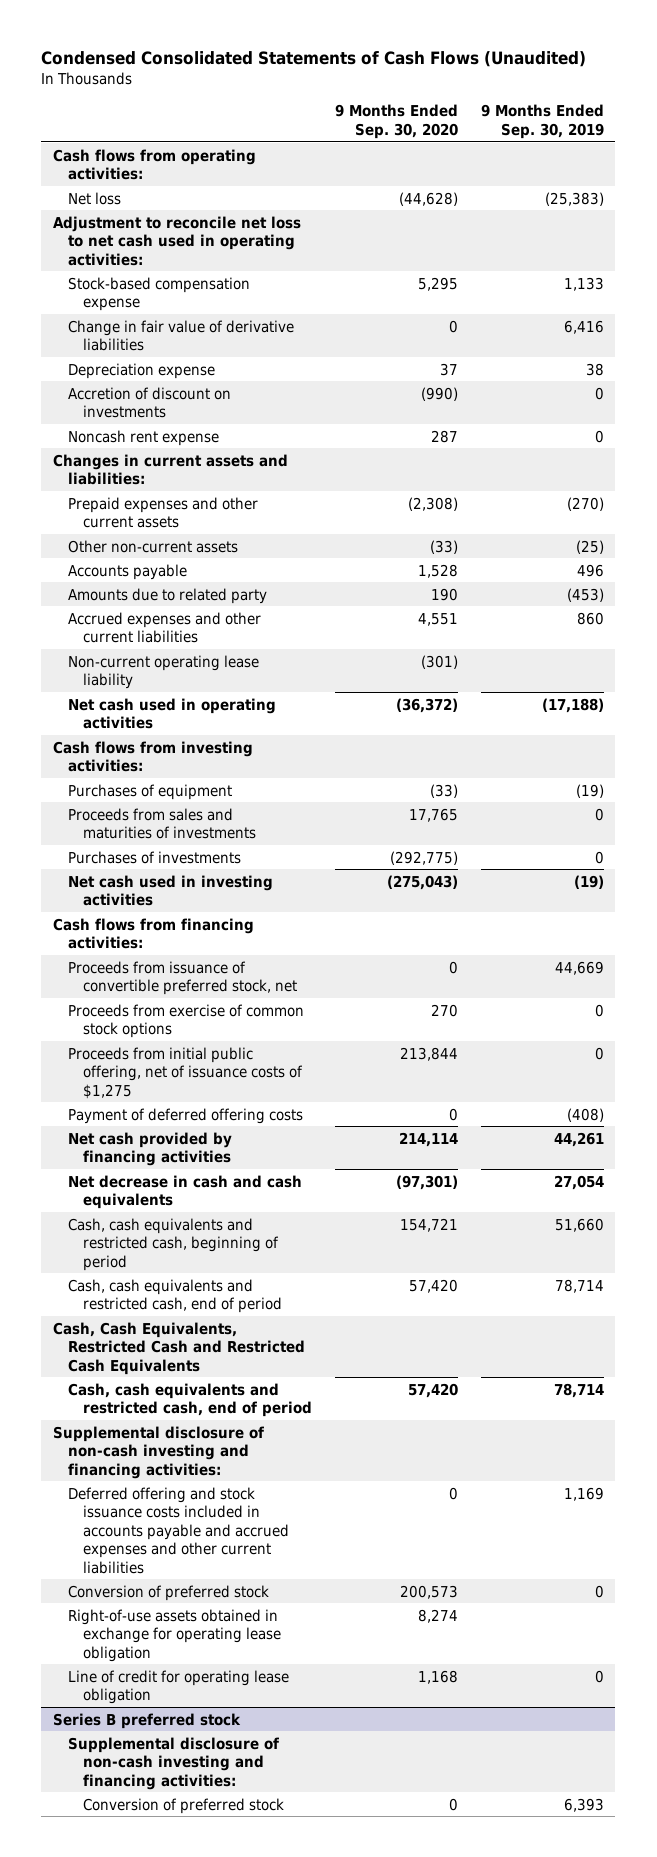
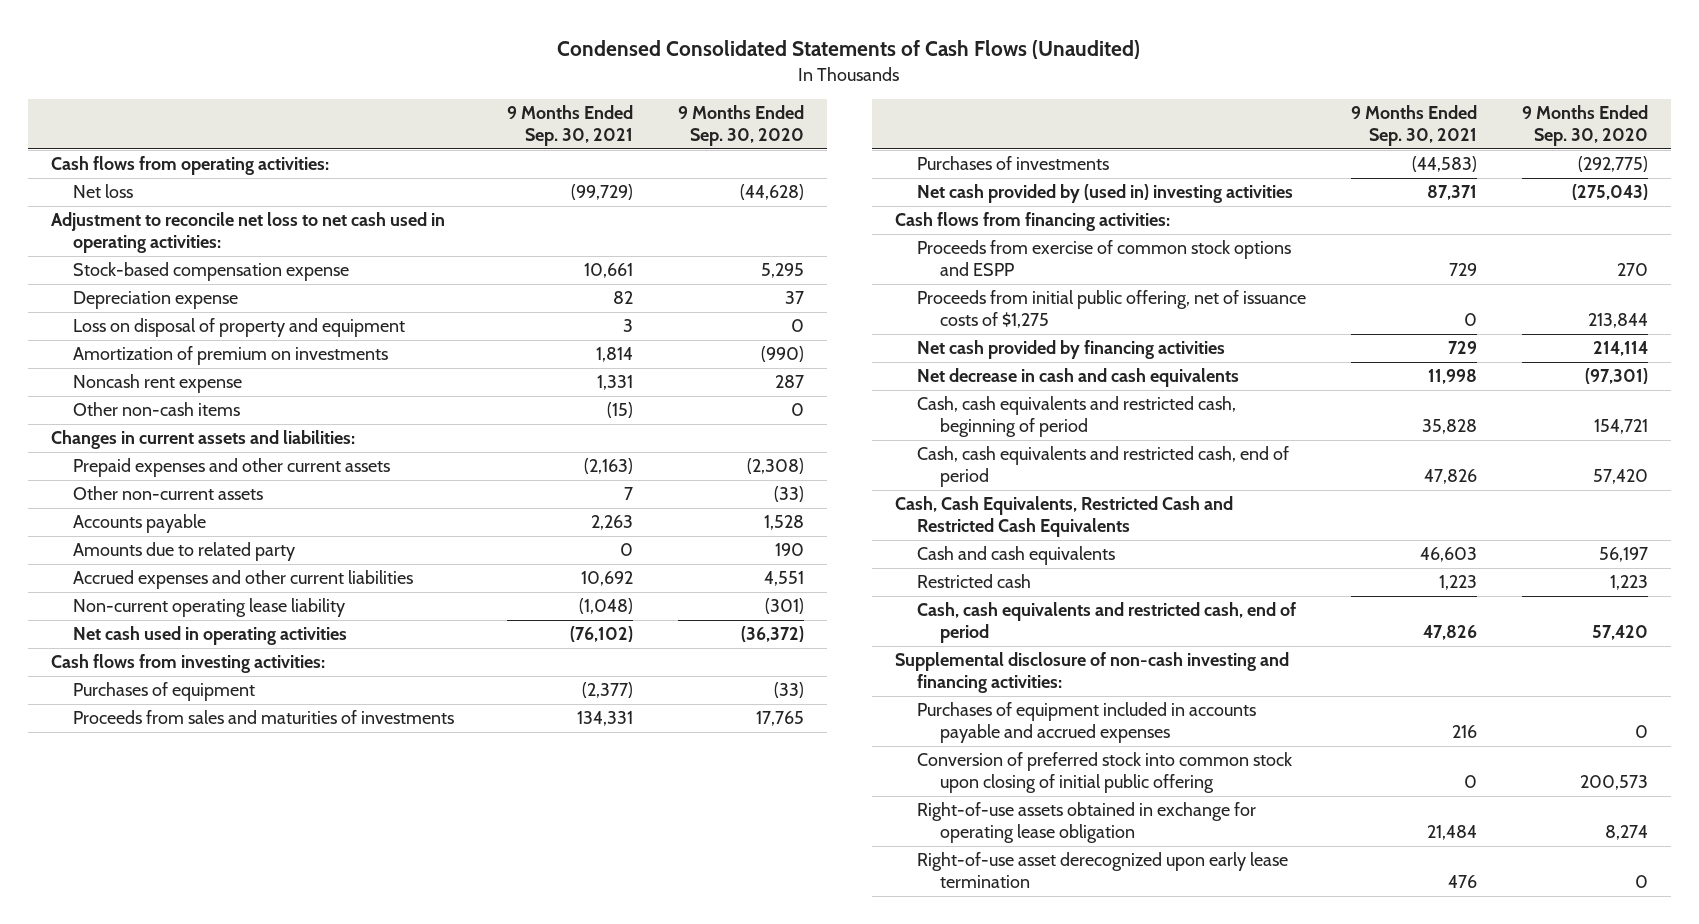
- | 9 Months Ended Sep. 30, 2020 | 9 Months Ended Sep. 30, 2019
+ | 9 Months Ended Sep. 30, 2021 | 9 Months Ended Sep. 30, 2020
- Change in fair value of derivative liabilities | 0 | 6,416
- Accretion of discount on investments | (990) | 0
+ Loss on disposal of property and equipment | 3 | 0
+ Amortization of premium on investments | 1,814 | (990)
+ Other non-cash items | (15) | 0
- Net cash used in investing activities | (275,043) | (19)
+ Net cash provided by (used in) investing activities | 87,371 | (275,043)
- Proceeds from issuance of convertible preferred stock, net | 0 | 44,669
- Proceeds from exercise of common stock options | 270 | 0
+ Proceeds from exercise of common stock options and ESPP | 729 | 270
- Payment of deferred offering costs | 0 | (408)
+ Cash and cash equivalents | 46,603 | 56,197
+ Restricted cash | 1,223 | 1,223
- Deferred offering and stock issuance costs included in accounts payable and accrued expenses and other current liabilities | 0 | 1,169
- Conversion of preferred stock | 200,573 | 0
+ Purchases of equipment included in accounts payable and accrued expenses | 216 | 0
+ Conversion of preferred stock into common stock upon closing of initial public offering | 0 | 200,573
- Line of credit for operating lease obligation | 1,168 | 0
- Series B preferred stock
- Supplemental disclosure of non-cash investing and financing activities:
- Conversion of preferred stock | 0 | 6,393
+ Right-of-use asset derecognized upon early lease termination | 476 | 0

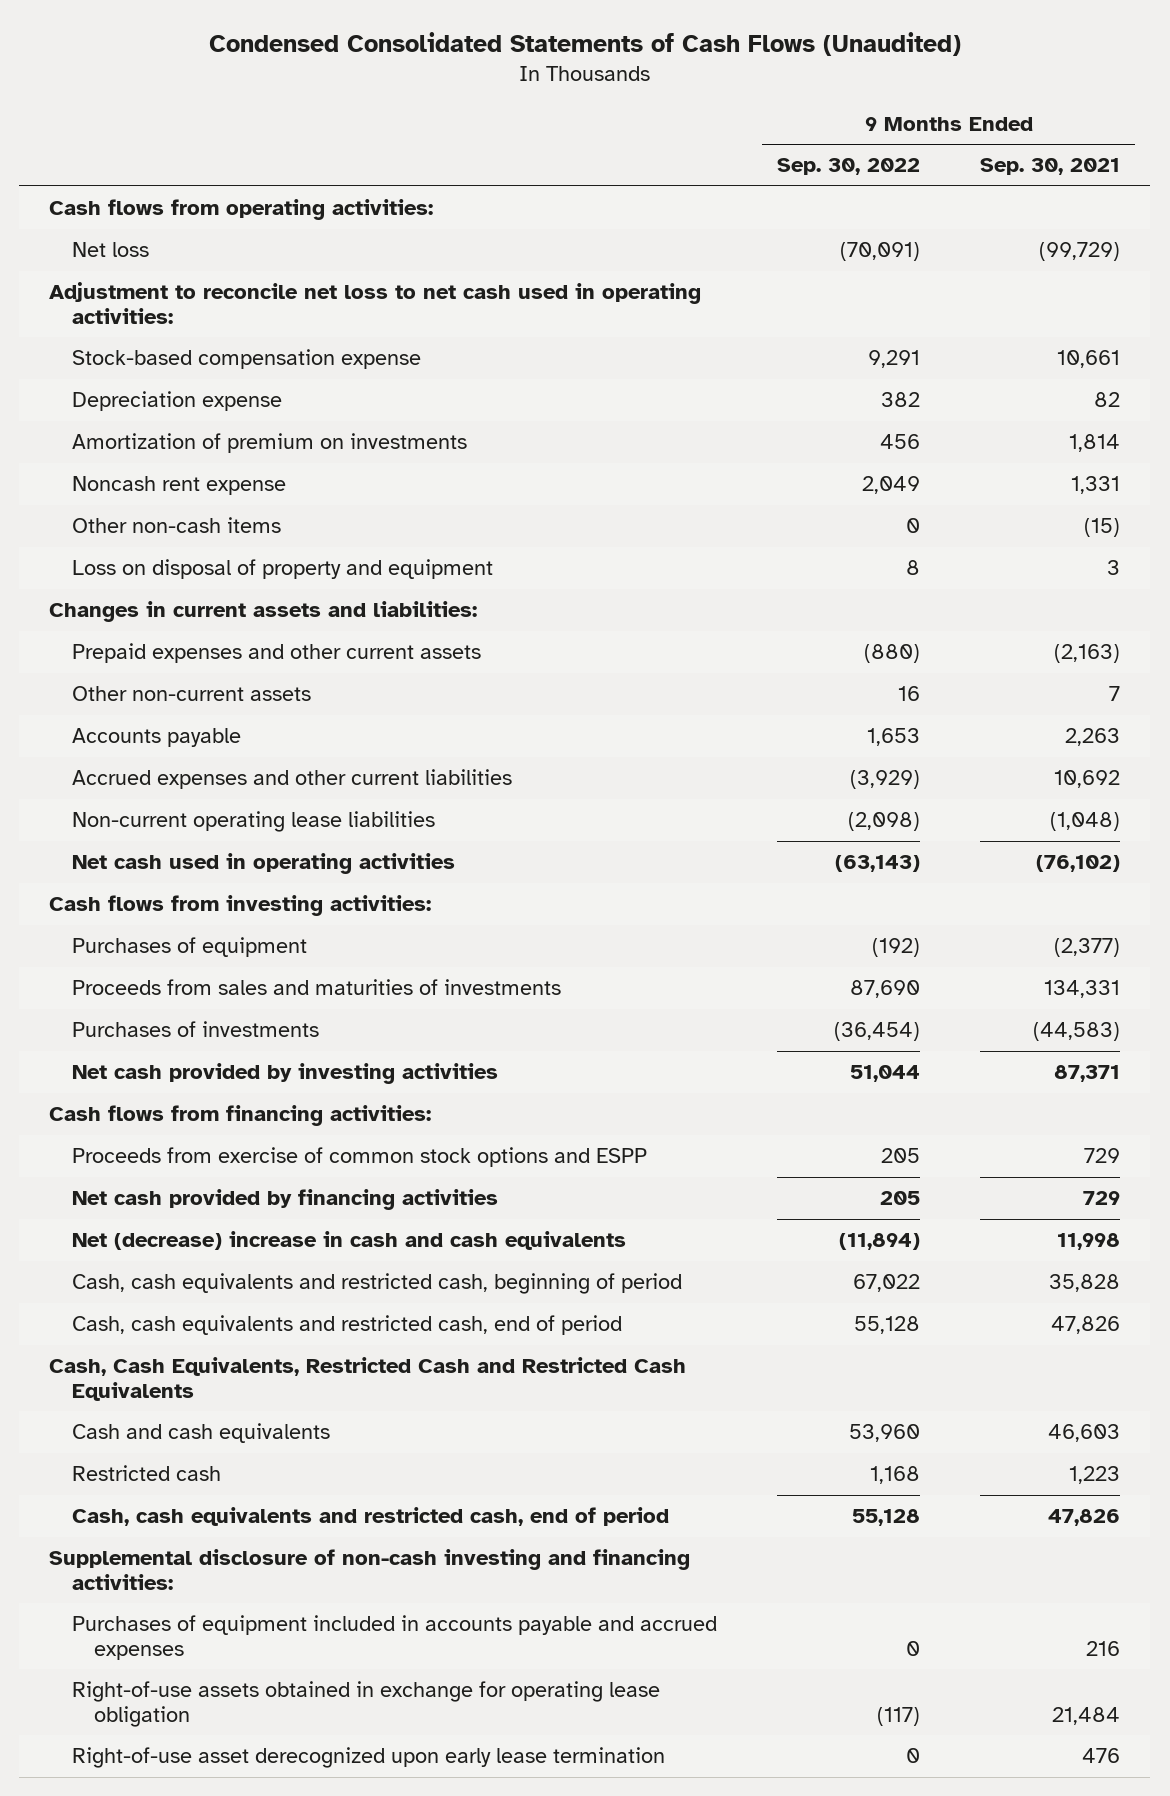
- | 9 Months Ended Sep. 30, 2021 | 9 Months Ended Sep. 30, 2020
+ | 9 Months Ended Sep. 30, 2022 | 9 Months Ended Sep. 30, 2021
moved down: Loss on disposal of property and equipment | 8 | 3
- Amounts due to related party | 0 | 190
- Non-current operating lease liability | (1,048) | (301)
+ Non-current operating lease liabilities | (2,098) | (1,048)
- Net cash provided by (used in) investing activities | 87,371 | (275,043)
+ Net cash provided by investing activities | 51,044 | 87,371
- Proceeds from initial public offering, net of issuance costs of $1,275 | 0 | 213,844
- Net decrease in cash and cash equivalents | 11,998 | (97,301)
+ Net (decrease) increase in cash and cash equivalents | (11,894) | 11,998
- Conversion of preferred stock into common stock upon closing of initial public offering | 0 | 200,573

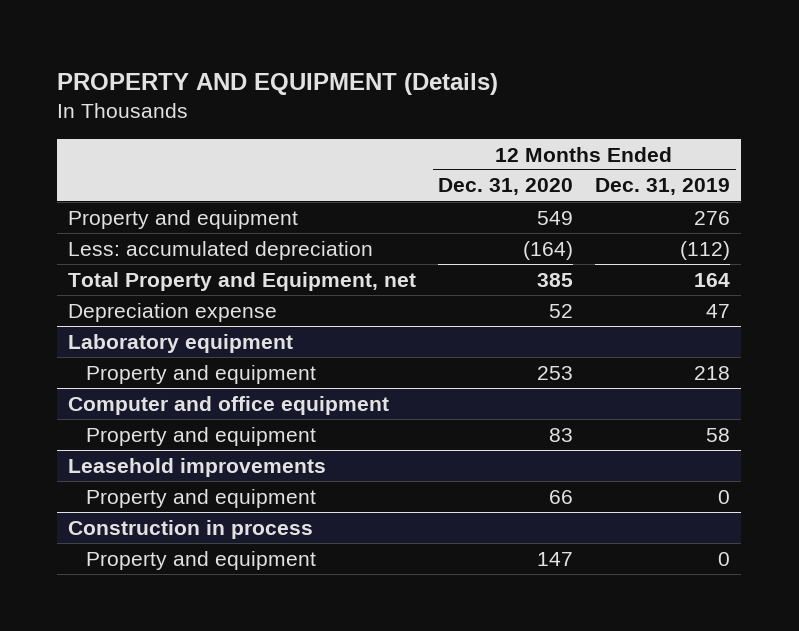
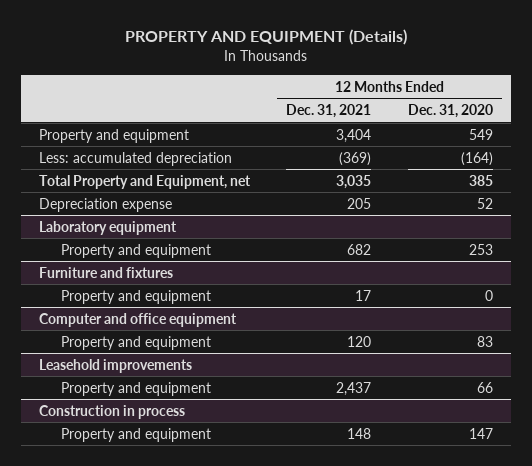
- | 12 Months Ended Dec. 31, 2020 | 12 Months Ended Dec. 31, 2019
+ | 12 Months Ended Dec. 31, 2021 | 12 Months Ended Dec. 31, 2020
+ Furniture and fixtures
+ Property and equipment | 17 | 0

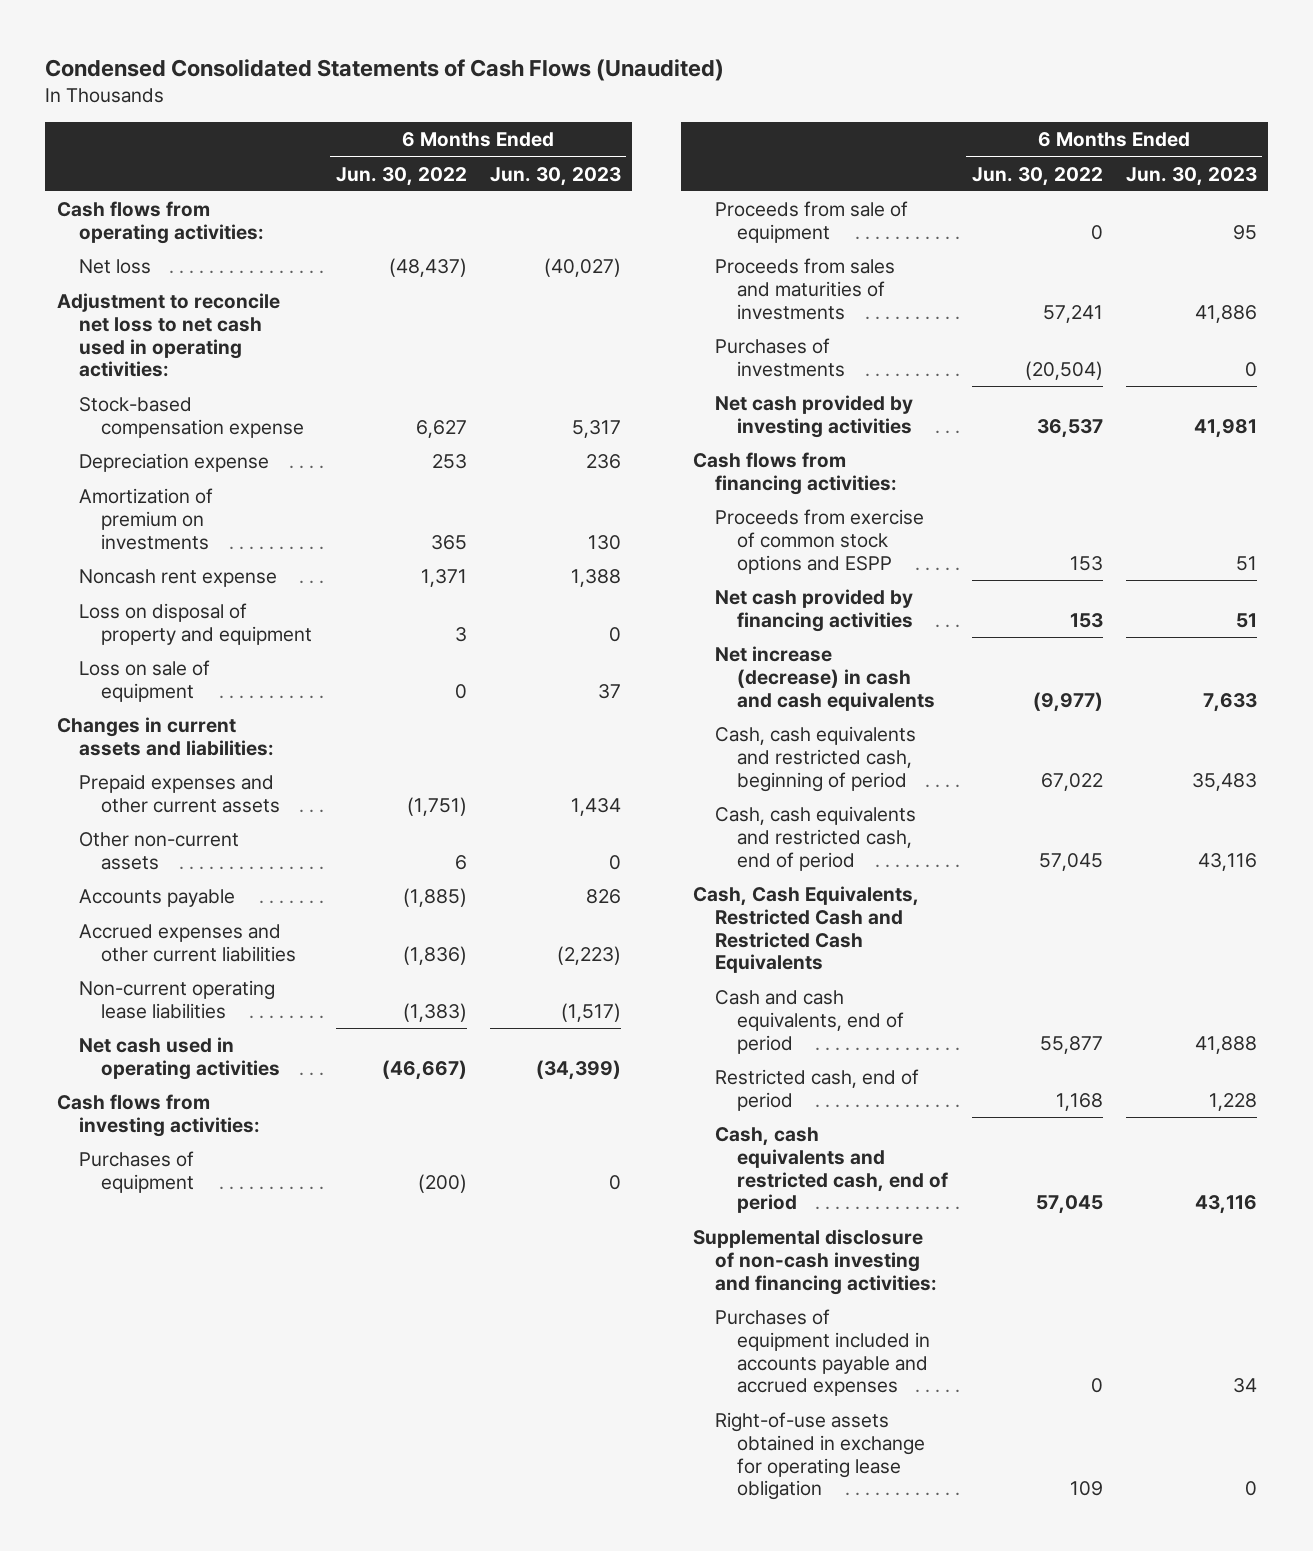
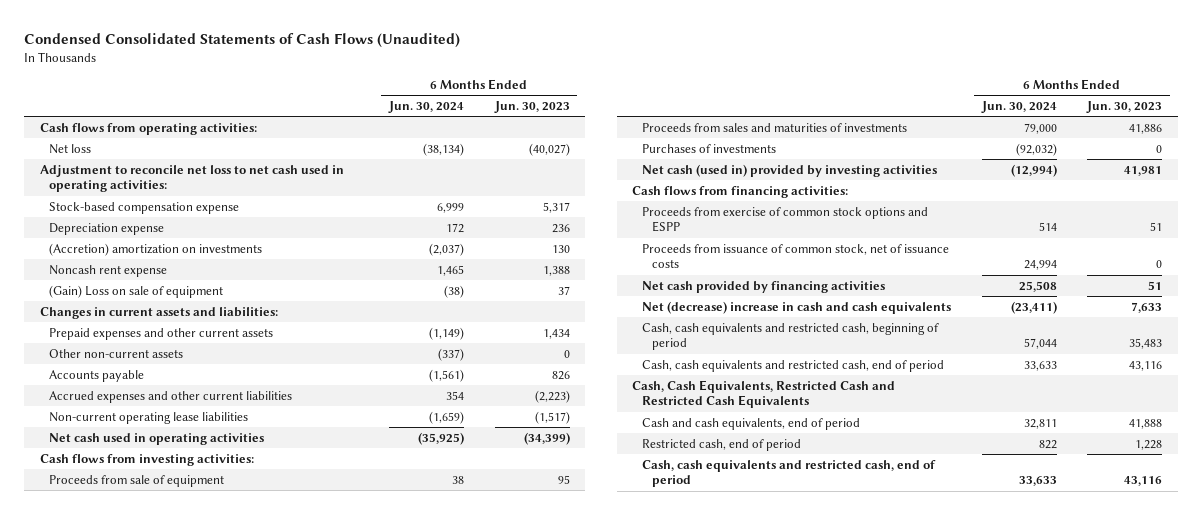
- | 6 Months Ended Jun. 30, 2022 | 6 Months Ended Jun. 30, 2023
+ | 6 Months Ended Jun. 30, 2024 | 6 Months Ended Jun. 30, 2023
- Amortization of premium on investments | 365 | 130
+ (Accretion) amortization on investments | (2,037) | 130
- Loss on disposal of property and equipment | 3 | 0
- Loss on sale of equipment | 0 | 37
+ (Gain) Loss on sale of equipment | (38) | 37
- Purchases of equipment | (200) | 0
- Net cash provided by investing activities | 36,537 | 41,981
+ Net cash (used in) provided by investing activities | (12,994) | 41,981
+ Proceeds from issuance of common stock, net of issuance costs | 24,994 | 0
- Net increase (decrease) in cash and cash equivalents | (9,977) | 7,633
+ Net (decrease) increase in cash and cash equivalents | (23,411) | 7,633
- Supplemental disclosure of non-cash investing and financing activities:
- Purchases of equipment included in accounts payable and accrued expenses | 0 | 34
- Right-of-use assets obtained in exchange for operating lease obligation | 109 | 0

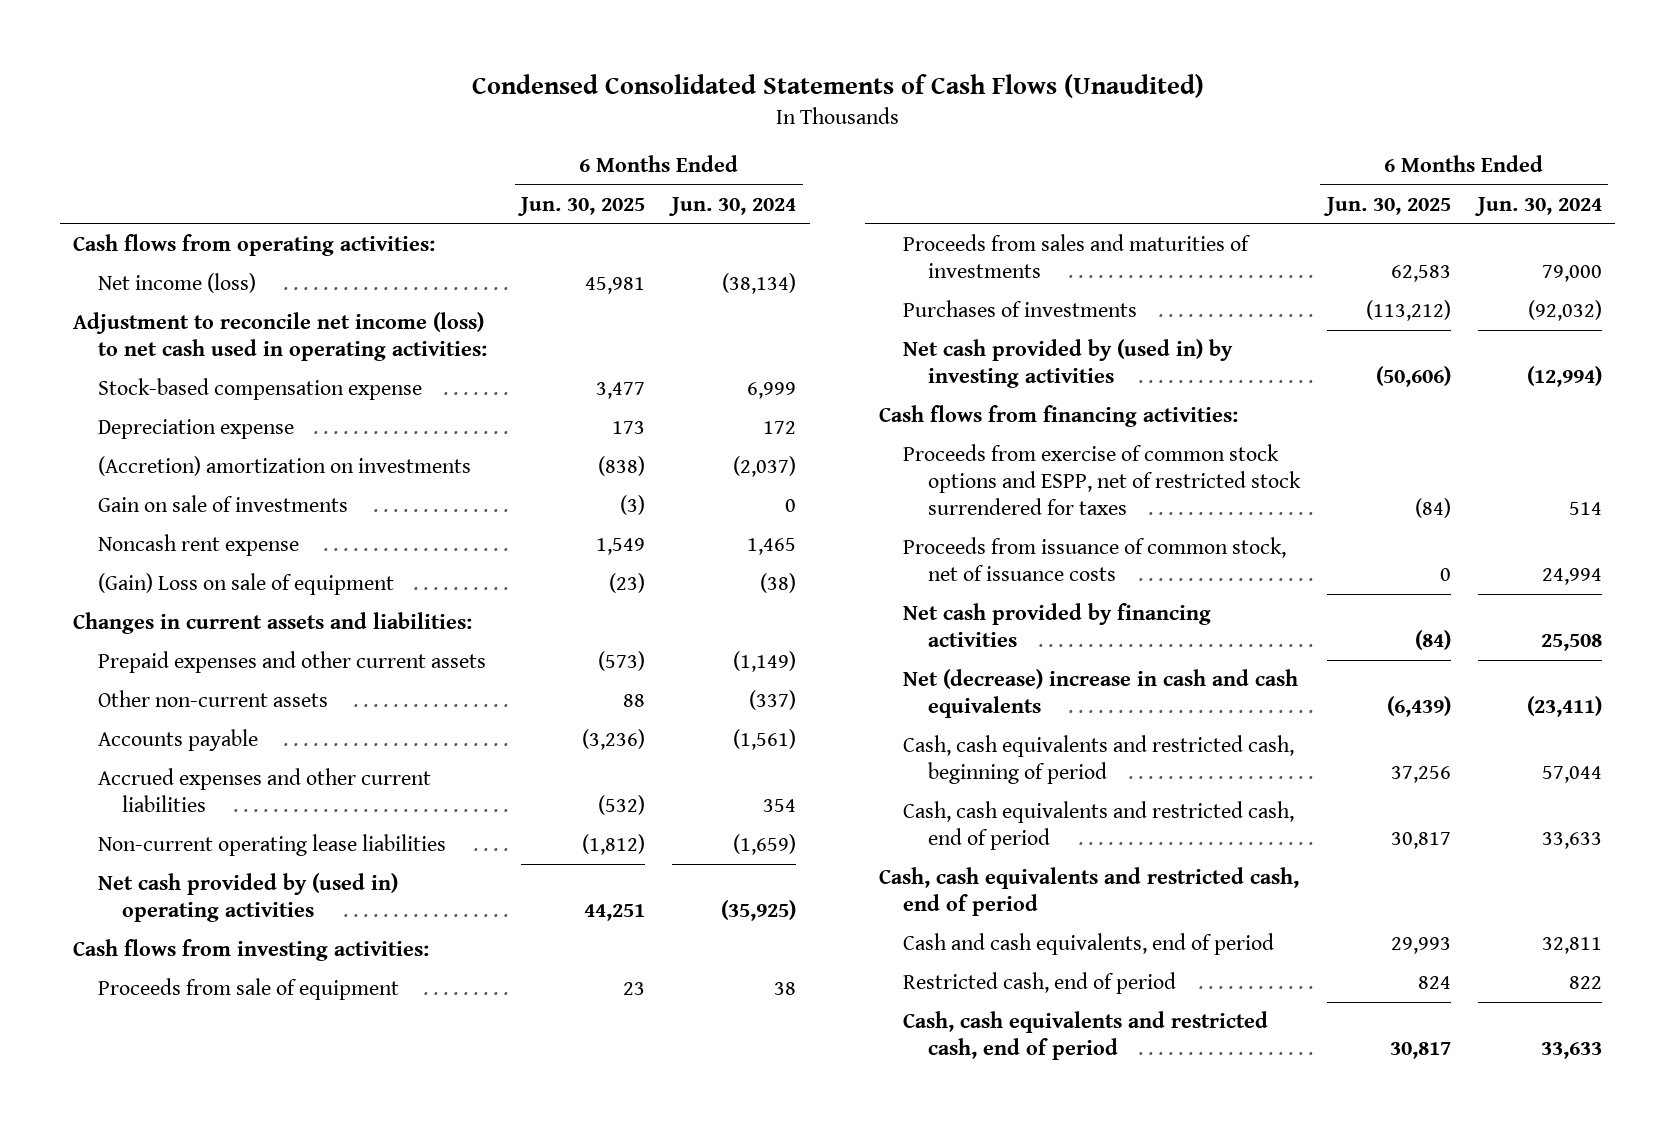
- | 6 Months Ended Jun. 30, 2024 | 6 Months Ended Jun. 30, 2023
+ | 6 Months Ended Jun. 30, 2025 | 6 Months Ended Jun. 30, 2024
- Net loss | (38,134) | (40,027)
- Adjustment to reconcile net loss to net cash used in operating activities:
+ Net income (loss) | 45,981 | (38,134)
+ Adjustment to reconcile net income (loss) to net cash used in operating activities:
+ Gain on sale of investments | (3) | 0
- Net cash used in operating activities | (35,925) | (34,399)
+ Net cash provided by (used in) operating activities | 44,251 | (35,925)
- Net cash (used in) provided by investing activities | (12,994) | 41,981
+ Net cash provided by (used in) by investing activities | (50,606) | (12,994)
- Proceeds from exercise of common stock options and ESPP | 514 | 51
+ Proceeds from exercise of common stock options and ESPP, net of restricted stock surrendered for taxes | (84) | 514
- Cash, Cash Equivalents, Restricted Cash and Restricted Cash Equivalents
+ Cash, cash equivalents and restricted cash, end of period

